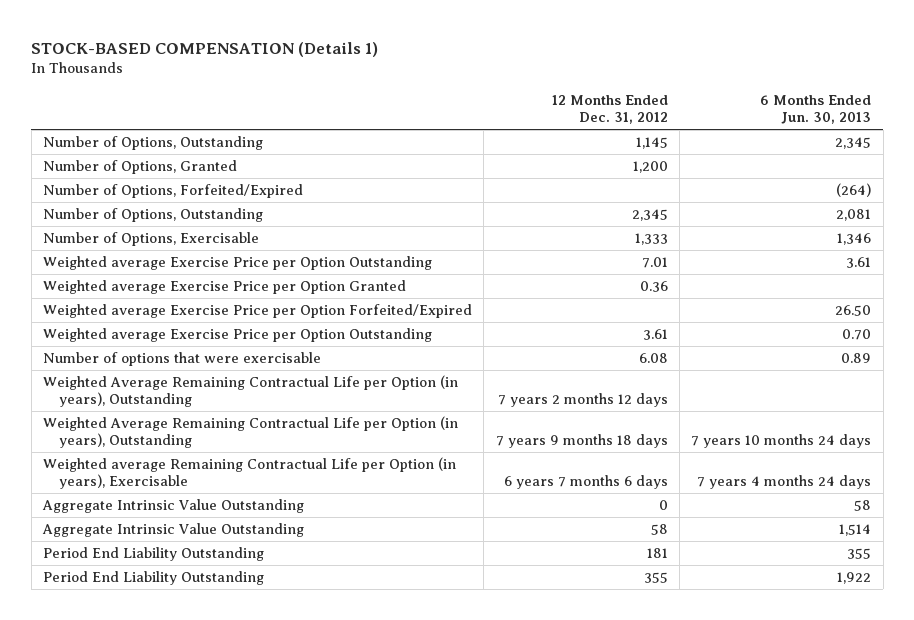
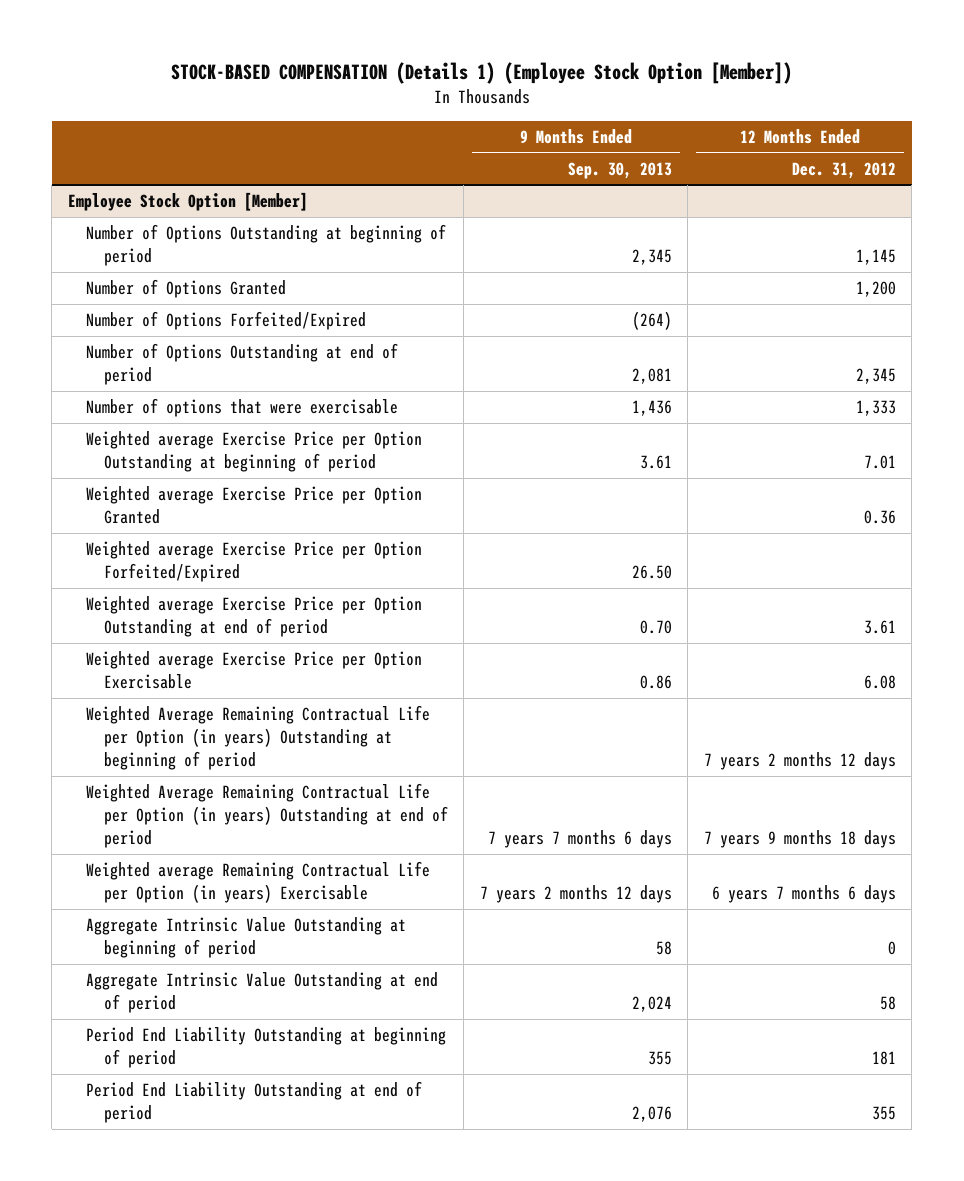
- STOCK-BASED COMPENSATION (Details 1)
+ STOCK-BASED COMPENSATION (Details 1) (Employee Stock Option [Member])
- | 12 Months Ended Dec. 31, 2012 | 6 Months Ended Jun. 30, 2013
+ | 9 Months Ended Sep. 30, 2013 | 12 Months Ended Dec. 31, 2012
- Number of Options, Outstanding | 1,145 | 2,345
- Number of Options, Granted | 1,200 |
- Number of Options, Forfeited/Expired | | (264)
- Number of Options, Outstanding | 2,345 | 2,081
- Number of Options, Exercisable | 1,333 | 1,346
- Weighted average Exercise Price per Option Outstanding | 7.01 | 3.61
+ Employee Stock Option [Member]
+ Number of Options Outstanding at beginning of period | 2,345 | 1,145
+ Number of Options Granted | | 1,200
+ Number of Options Forfeited/Expired | (264) |
+ Number of Options Outstanding at end of period | 2,081 | 2,345
+ Number of options that were exercisable | 1,436 | 1,333
+ Weighted average Exercise Price per Option Outstanding at beginning of period | 3.61 | 7.01
- Weighted average Exercise Price per Option Outstanding | 3.61 | 0.70
- Number of options that were exercisable | 6.08 | 0.89
- Weighted Average Remaining Contractual Life per Option (in years), Outstanding | 7 years 2 months 12 days |
- Weighted Average Remaining Contractual Life per Option (in years), Outstanding | 7 years 9 months 18 days | 7 years 10 months 24 days
- Weighted average Remaining Contractual Life per Option (in years), Exercisable | 6 years 7 months 6 days | 7 years 4 months 24 days
- Aggregate Intrinsic Value Outstanding | 0 | 58
- Aggregate Intrinsic Value Outstanding | 58 | 1,514
- Period End Liability Outstanding | 181 | 355
- Period End Liability Outstanding | 355 | 1,922
+ Weighted average Exercise Price per Option Outstanding at end of period | 0.70 | 3.61
+ Weighted average Exercise Price per Option Exercisable | 0.86 | 6.08
+ Weighted Average Remaining Contractual Life per Option (in years) Outstanding at beginning of period | | 7 years 2 months 12 days
+ Weighted Average Remaining Contractual Life per Option (in years) Outstanding at end of period | 7 years 7 months 6 days | 7 years 9 months 18 days
+ Weighted average Remaining Contractual Life per Option (in years) Exercisable | 7 years 2 months 12 days | 6 years 7 months 6 days
+ Aggregate Intrinsic Value Outstanding at beginning of period | 58 | 0
+ Aggregate Intrinsic Value Outstanding at end of period | 2,024 | 58
+ Period End Liability Outstanding at beginning of period | 355 | 181
+ Period End Liability Outstanding at end of period | 2,076 | 355

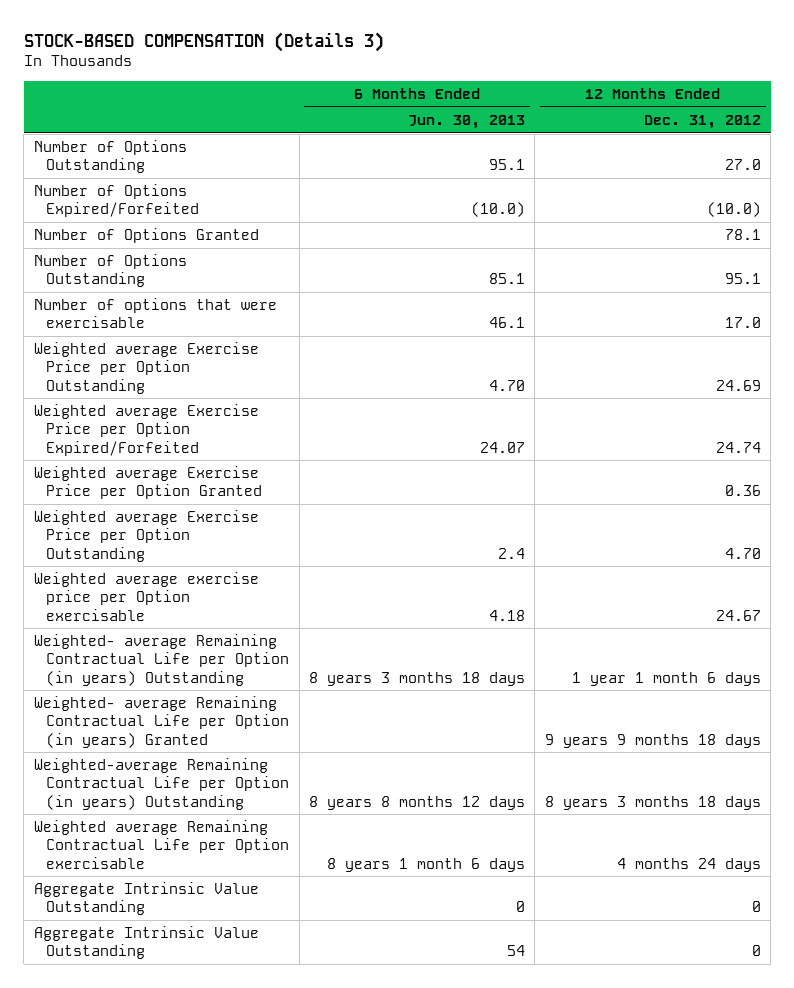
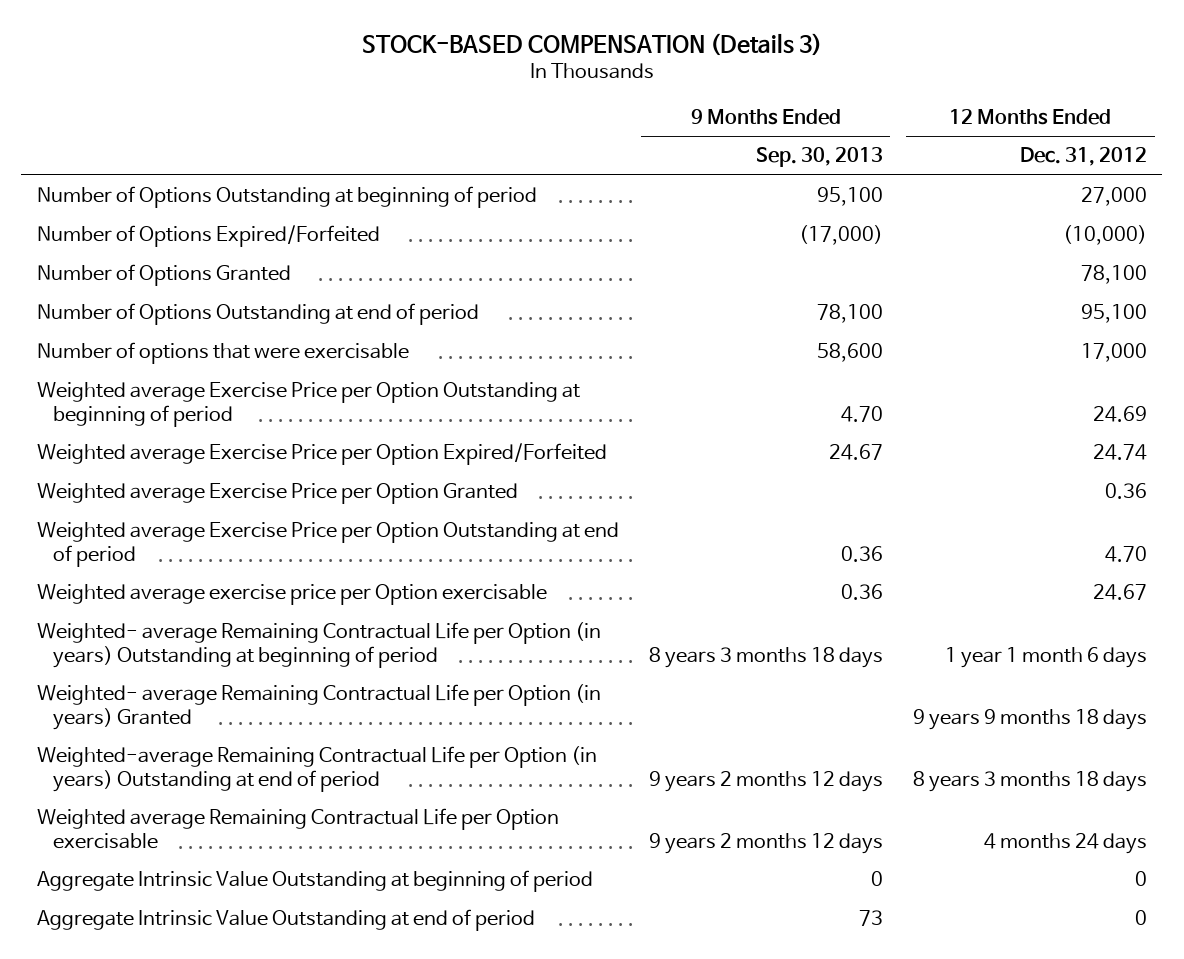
- | 6 Months Ended Jun. 30, 2013 | 12 Months Ended Dec. 31, 2012
+ | 9 Months Ended Sep. 30, 2013 | 12 Months Ended Dec. 31, 2012
- Number of Options Outstanding | 95.1 | 27.0
- Number of Options Expired/Forfeited | (10.0) | (10.0)
- Number of Options Granted | | 78.1
- Number of Options Outstanding | 85.1 | 95.1
- Number of options that were exercisable | 46.1 | 17.0
- Weighted average Exercise Price per Option Outstanding | 4.70 | 24.69
+ Number of Options Outstanding at beginning of period | 95,100 | 27,000
+ Number of Options Expired/Forfeited | (17,000) | (10,000)
+ Number of Options Granted | | 78,100
+ Number of Options Outstanding at end of period | 78,100 | 95,100
+ Number of options that were exercisable | 58,600 | 17,000
+ Weighted average Exercise Price per Option Outstanding at beginning of period | 4.70 | 24.69
- Weighted average Exercise Price per Option Outstanding | 2.4 | 4.70
+ Weighted average Exercise Price per Option Outstanding at end of period | 0.36 | 4.70
- Weighted- average Remaining Contractual Life per Option (in years) Outstanding | 8 years 3 months 18 days | 1 year 1 month 6 days
+ Weighted- average Remaining Contractual Life per Option (in years) Outstanding at beginning of period | 8 years 3 months 18 days | 1 year 1 month 6 days
- Weighted-average Remaining Contractual Life per Option (in years) Outstanding | 8 years 8 months 12 days | 8 years 3 months 18 days
+ Weighted-average Remaining Contractual Life per Option (in years) Outstanding at end of period | 9 years 2 months 12 days | 8 years 3 months 18 days
- Aggregate Intrinsic Value Outstanding | 0 | 0
- Aggregate Intrinsic Value Outstanding | 54 | 0
+ Aggregate Intrinsic Value Outstanding at beginning of period | 0 | 0
+ Aggregate Intrinsic Value Outstanding at end of period | 73 | 0

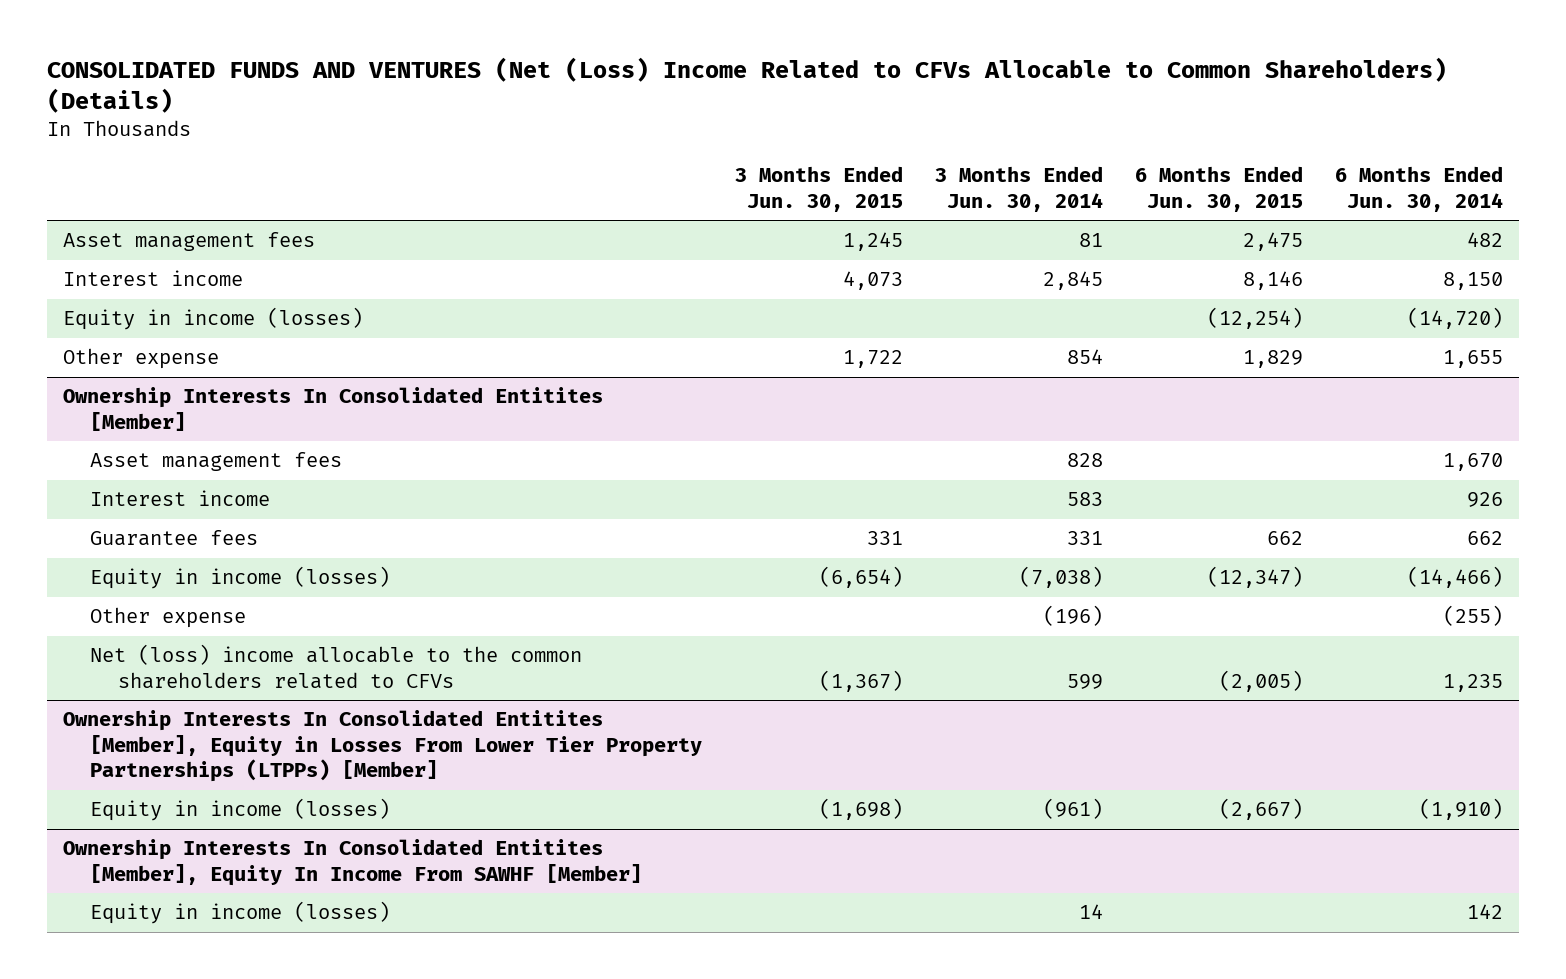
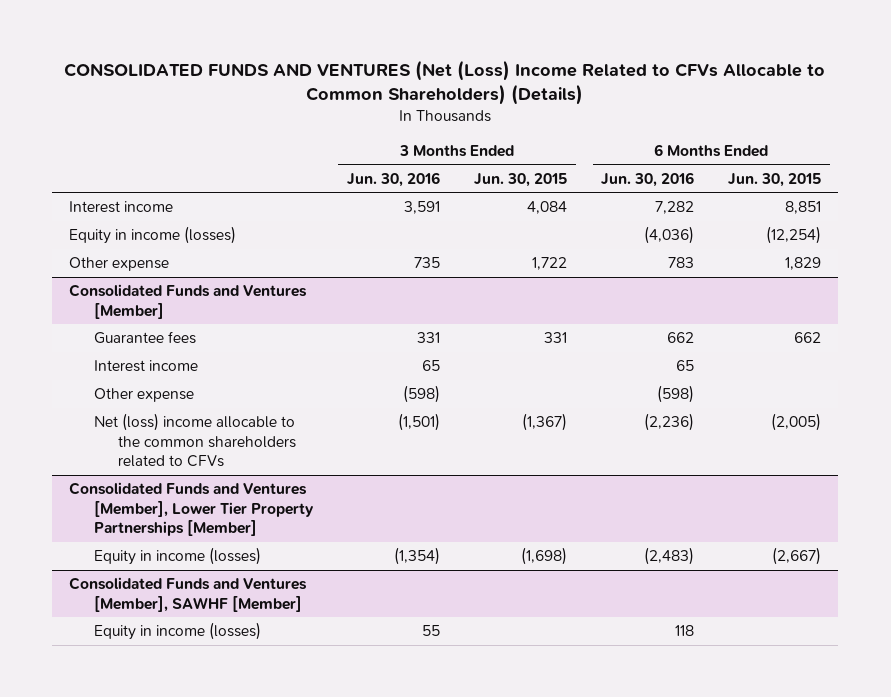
- | 3 Months Ended Jun. 30, 2015 | 3 Months Ended Jun. 30, 2014 | 6 Months Ended Jun. 30, 2015 | 6 Months Ended Jun. 30, 2014
+ | 3 Months Ended Jun. 30, 2016 | 3 Months Ended Jun. 30, 2015 | 6 Months Ended Jun. 30, 2016 | 6 Months Ended Jun. 30, 2015
- Asset management fees | 1,245 | 81 | 2,475 | 482
- Interest income | 4,073 | 2,845 | 8,146 | 8,150
+ Interest income | 3,591 | 4,084 | 7,282 | 8,851
- Ownership Interests In Consolidated Entitites [Member]
- Asset management fees | | 828 | | 1,670
- Interest income | | 583 | | 926
+ Consolidated Funds and Ventures [Member]
- Equity in income (losses) | (6,654) | (7,038) | (12,347) | (14,466)
+ Interest income | 65 | | 65 |
- Ownership Interests In Consolidated Entitites [Member], Equity in Losses From Lower Tier Property Partnerships (LTPPs) [Member]
+ Consolidated Funds and Ventures [Member], Lower Tier Property Partnerships [Member]
- Ownership Interests In Consolidated Entitites [Member], Equity In Income From SAWHF [Member]
+ Consolidated Funds and Ventures [Member], SAWHF [Member]

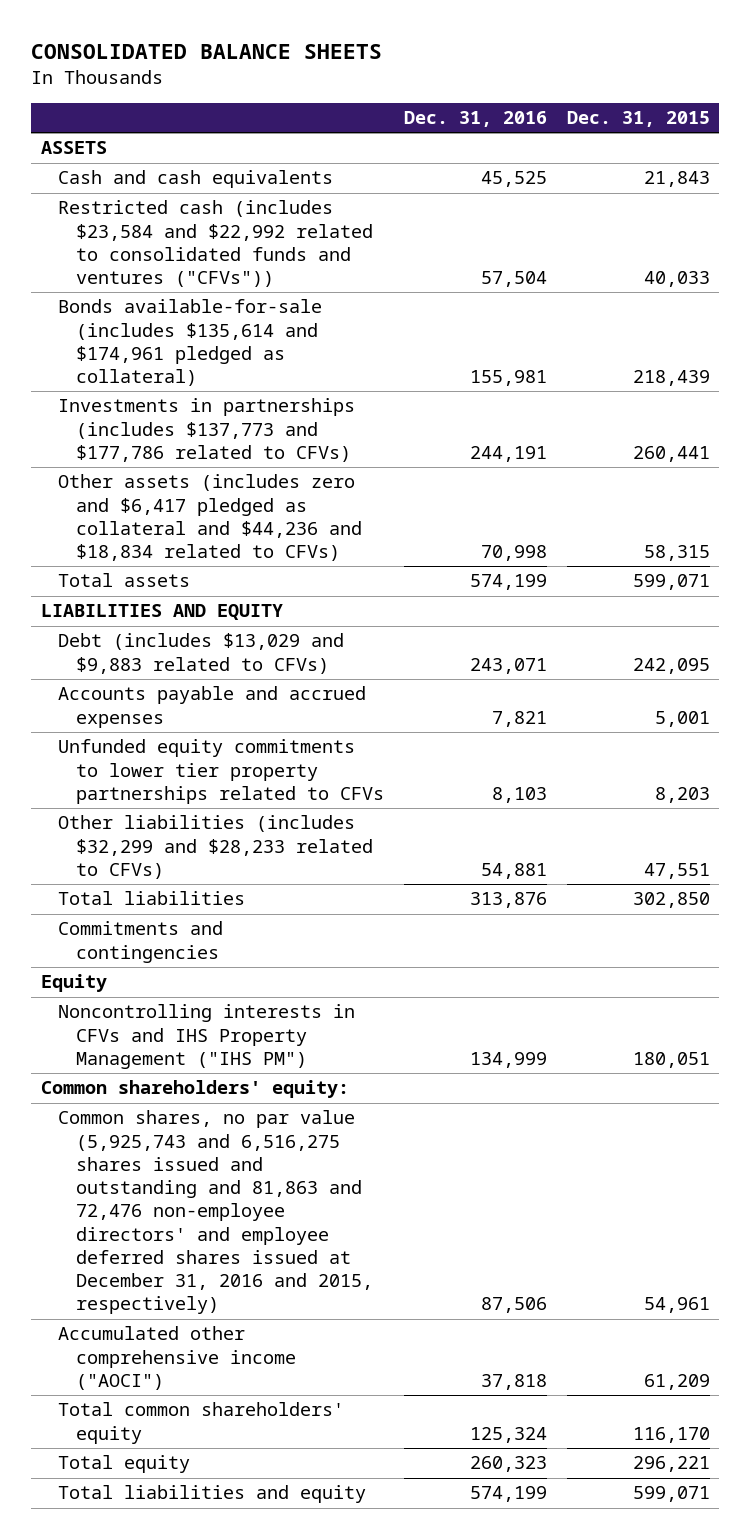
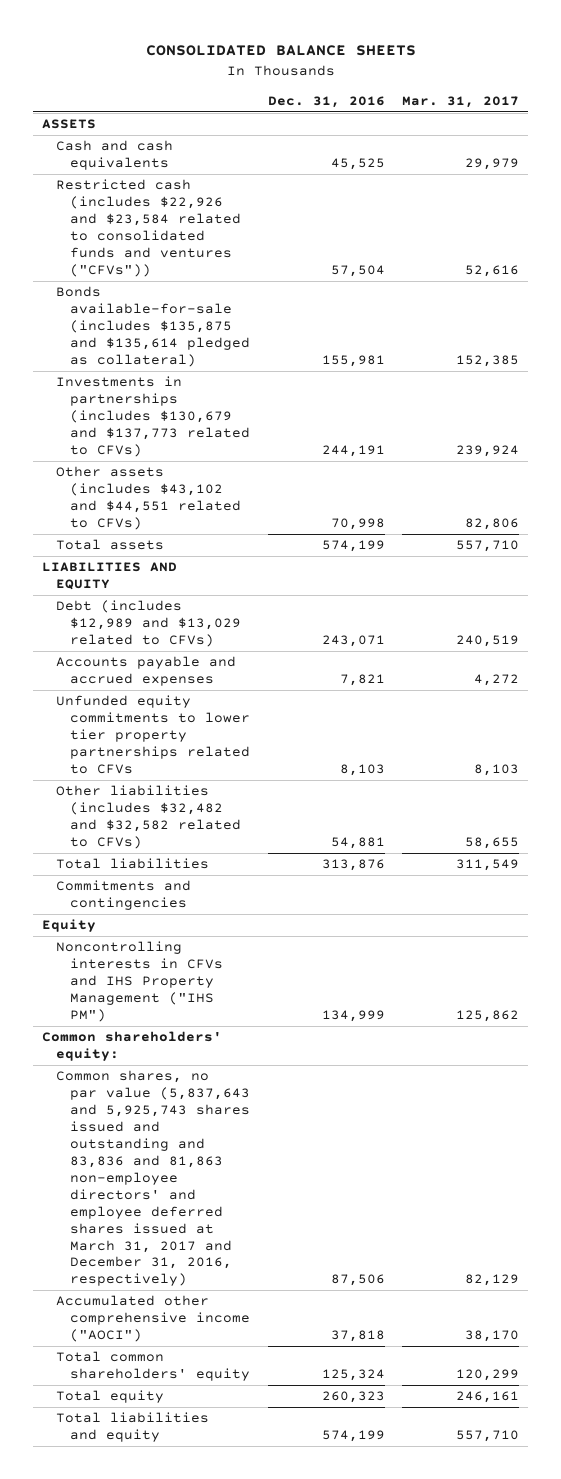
- | Dec. 31, 2016 | Dec. 31, 2015
+ | Dec. 31, 2016 | Mar. 31, 2017
- Restricted cash (includes $23,584 and $22,992 related to consolidated funds and ventures ("CFVs")) | 57,504 | 40,033
- Bonds available-for-sale (includes $135,614 and $174,961 pledged as collateral) | 155,981 | 218,439
- Investments in partnerships (includes $137,773 and $177,786 related to CFVs) | 244,191 | 260,441
- Other assets (includes zero and $6,417 pledged as collateral and $44,236 and $18,834 related to CFVs) | 70,998 | 58,315
+ Restricted cash (includes $22,926 and $23,584 related to consolidated funds and ventures ("CFVs")) | 57,504 | 52,616
+ Bonds available-for-sale (includes $135,875 and $135,614 pledged as collateral) | 155,981 | 152,385
+ Investments in partnerships (includes $130,679 and $137,773 related to CFVs) | 244,191 | 239,924
+ Other assets (includes $43,102 and $44,551 related to CFVs) | 70,998 | 82,806
- Debt (includes $13,029 and $9,883 related to CFVs) | 243,071 | 242,095
+ Debt (includes $12,989 and $13,029 related to CFVs) | 243,071 | 240,519
- Other liabilities (includes $32,299 and $28,233 related to CFVs) | 54,881 | 47,551
+ Other liabilities (includes $32,482 and $32,582 related to CFVs) | 54,881 | 58,655
- Common shares, no par value (5,925,743 and 6,516,275 shares issued and outstanding and 81,863 and 72,476 non-employee directors' and employee deferred shares issued at December 31, 2016 and 2015, respectively) | 87,506 | 54,961
+ Common shares, no par value (5,837,643 and 5,925,743 shares issued and outstanding and 83,836 and 81,863 non-employee directors' and employee deferred shares issued at March 31, 2017 and December 31, 2016, respectively) | 87,506 | 82,129

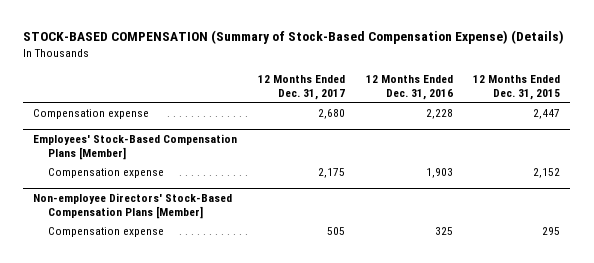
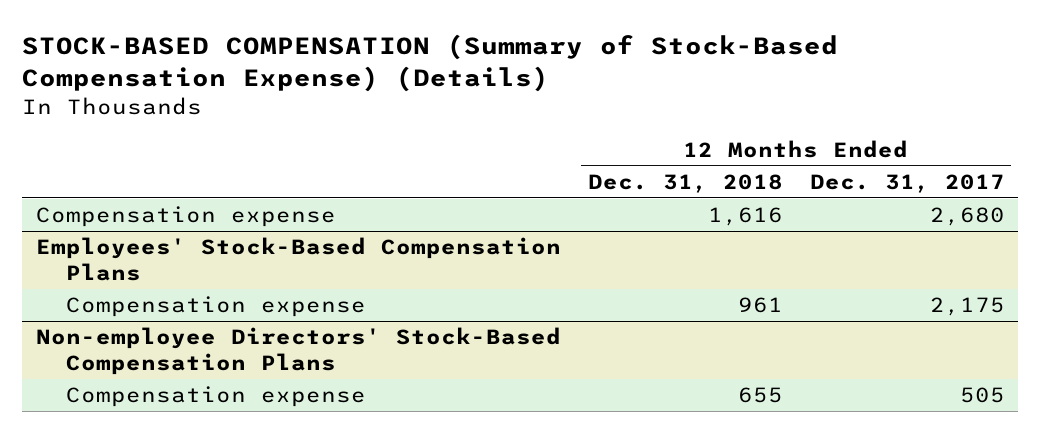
- | 12 Months Ended Dec. 31, 2017 | 12 Months Ended Dec. 31, 2016 | 12 Months Ended Dec. 31, 2015
+ | 12 Months Ended Dec. 31, 2018 | 12 Months Ended Dec. 31, 2017
- Employees' Stock-Based Compensation Plans [Member]
+ Employees' Stock-Based Compensation Plans
- Non-employee Directors' Stock-Based Compensation Plans [Member]
+ Non-employee Directors' Stock-Based Compensation Plans

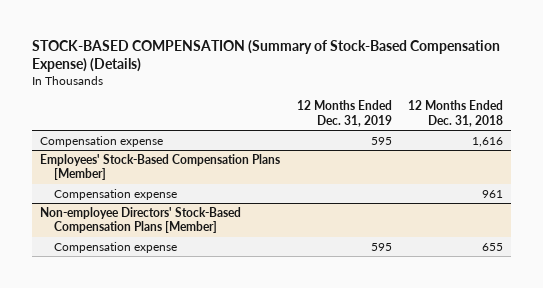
- | 12 Months Ended Dec. 31, 2018 | 12 Months Ended Dec. 31, 2017
+ | 12 Months Ended Dec. 31, 2019 | 12 Months Ended Dec. 31, 2018
- Employees' Stock-Based Compensation Plans
+ Employees' Stock-Based Compensation Plans [Member]
- Non-employee Directors' Stock-Based Compensation Plans
+ Non-employee Directors' Stock-Based Compensation Plans [Member]

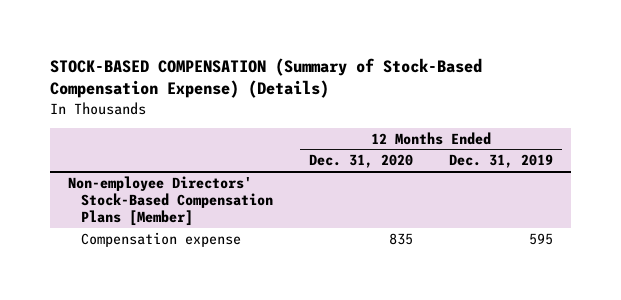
- | 12 Months Ended Dec. 31, 2019 | 12 Months Ended Dec. 31, 2018
+ | 12 Months Ended Dec. 31, 2020 | 12 Months Ended Dec. 31, 2019
- Compensation expense | 595 | 1,616
- Employees' Stock-Based Compensation Plans [Member]
- Compensation expense | | 961

